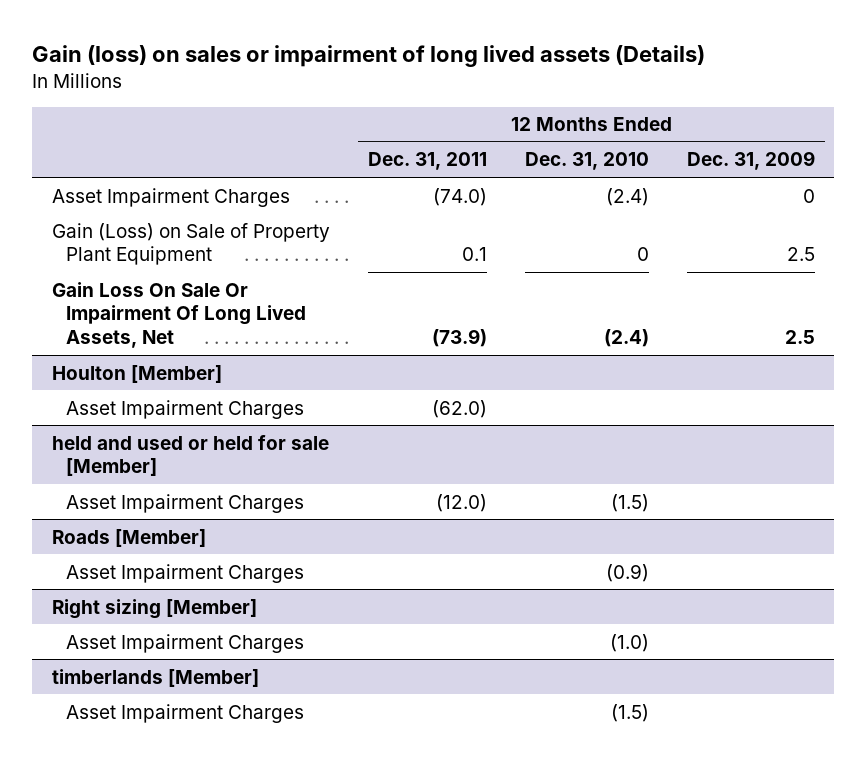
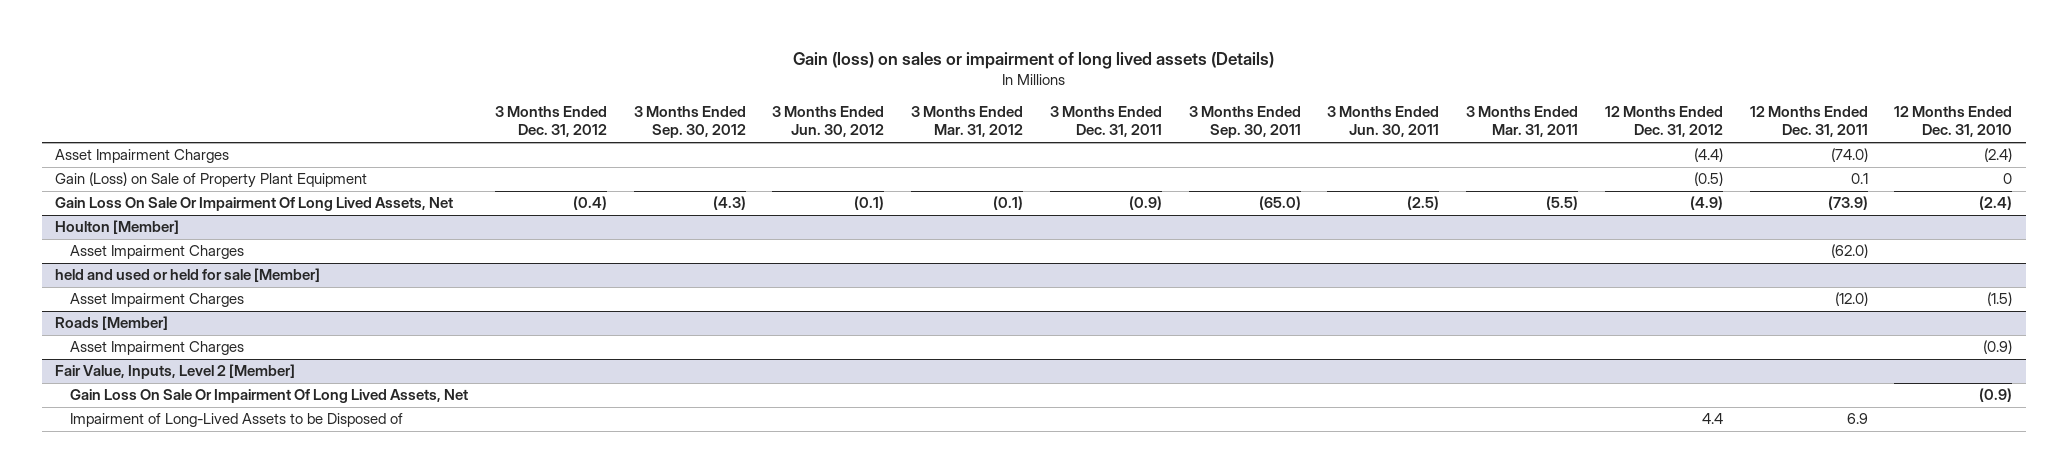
- | 12 Months Ended Dec. 31, 2011 | 12 Months Ended Dec. 31, 2010 | 12 Months Ended Dec. 31, 2009
+ | 3 Months Ended Dec. 31, 2012 | 3 Months Ended Sep. 30, 2012 | 3 Months Ended Jun. 30, 2012 | 3 Months Ended Mar. 31, 2012 | 3 Months Ended Dec. 31, 2011 | 3 Months Ended Sep. 30, 2011 | 3 Months Ended Jun. 30, 2011 | 3 Months Ended Mar. 31, 2011 | 12 Months Ended Dec. 31, 2012 | 12 Months Ended Dec. 31, 2011 | 12 Months Ended Dec. 31, 2010
- Right sizing [Member]
- Asset Impairment Charges | | (1.0) |
- timberlands [Member]
- Asset Impairment Charges | | (1.5) |
+ Fair Value, Inputs, Level 2 [Member]
+ Gain Loss On Sale Or Impairment Of Long Lived Assets, Net | | | | | | | | | | | (0.9)
+ Impairment of Long-Lived Assets to be Disposed of | | | | | | | | | 4.4 | 6.9 |

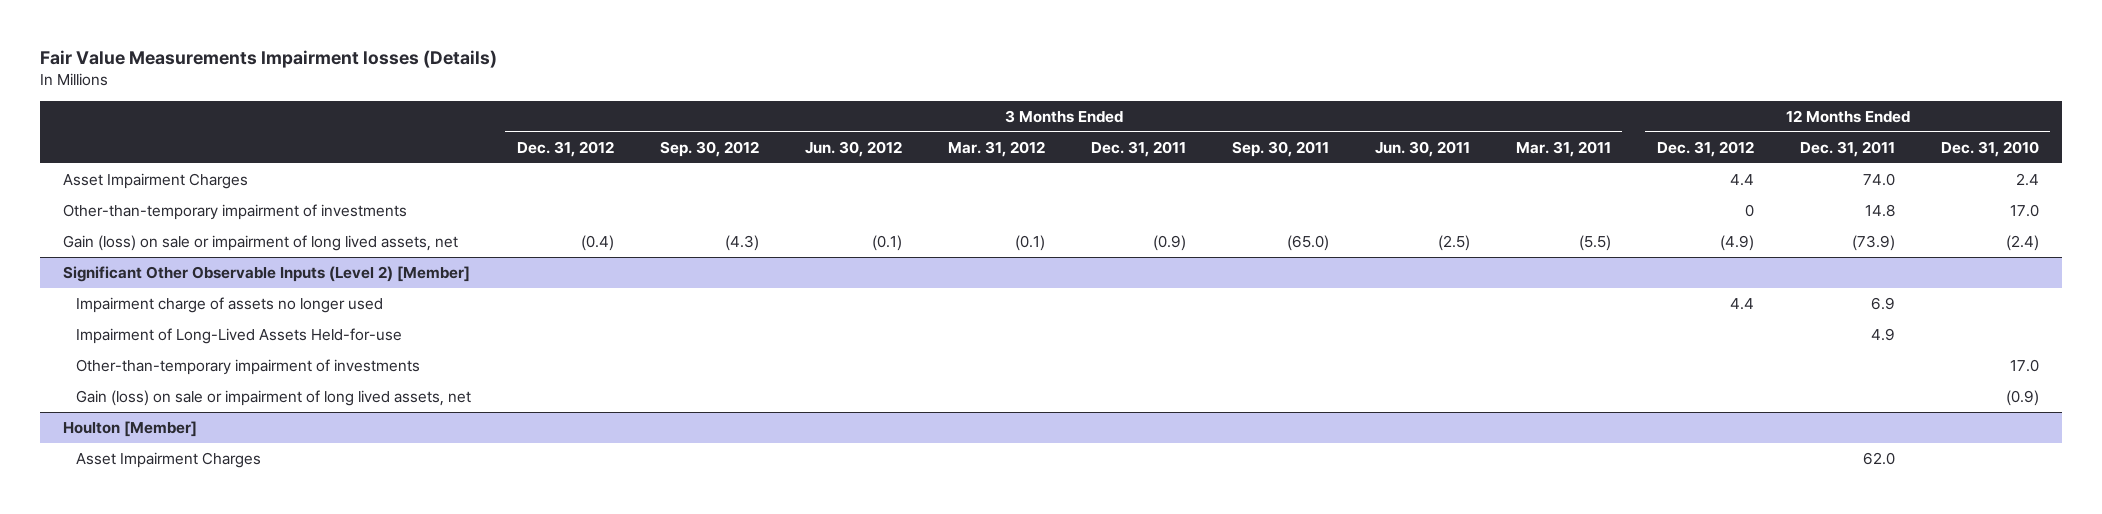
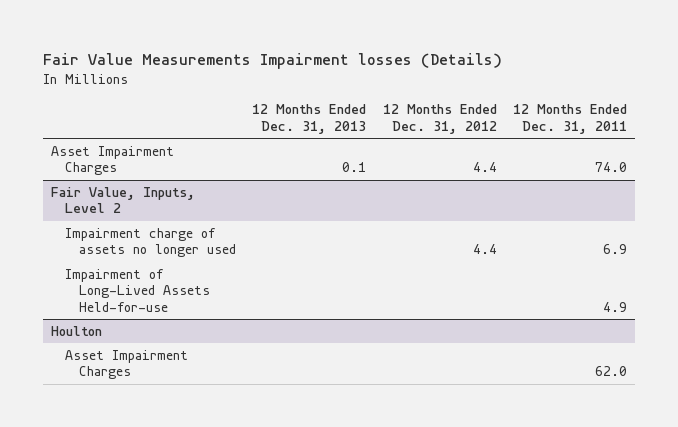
- | 3 Months Ended Dec. 31, 2012 | 3 Months Ended Sep. 30, 2012 | 3 Months Ended Jun. 30, 2012 | 3 Months Ended Mar. 31, 2012 | 3 Months Ended Dec. 31, 2011 | 3 Months Ended Sep. 30, 2011 | 3 Months Ended Jun. 30, 2011 | 3 Months Ended Mar. 31, 2011 | 12 Months Ended Dec. 31, 2012 | 12 Months Ended Dec. 31, 2011 | 12 Months Ended Dec. 31, 2010
+ | 12 Months Ended Dec. 31, 2013 | 12 Months Ended Dec. 31, 2012 | 12 Months Ended Dec. 31, 2011
- Other-than-temporary impairment of investments | | | | | | | | | 0 | 14.8 | 17.0
- Gain (loss) on sale or impairment of long lived assets, net | (0.4) | (4.3) | (0.1) | (0.1) | (0.9) | (65.0) | (2.5) | (5.5) | (4.9) | (73.9) | (2.4)
- Significant Other Observable Inputs (Level 2) [Member]
+ Fair Value, Inputs, Level 2
- Other-than-temporary impairment of investments | | | | | | | | | | | 17.0
- Gain (loss) on sale or impairment of long lived assets, net | | | | | | | | | | | (0.9)
- Houlton [Member]
+ Houlton

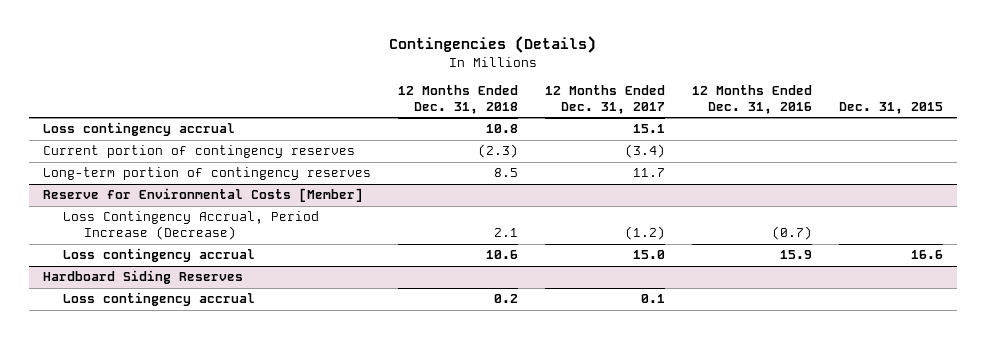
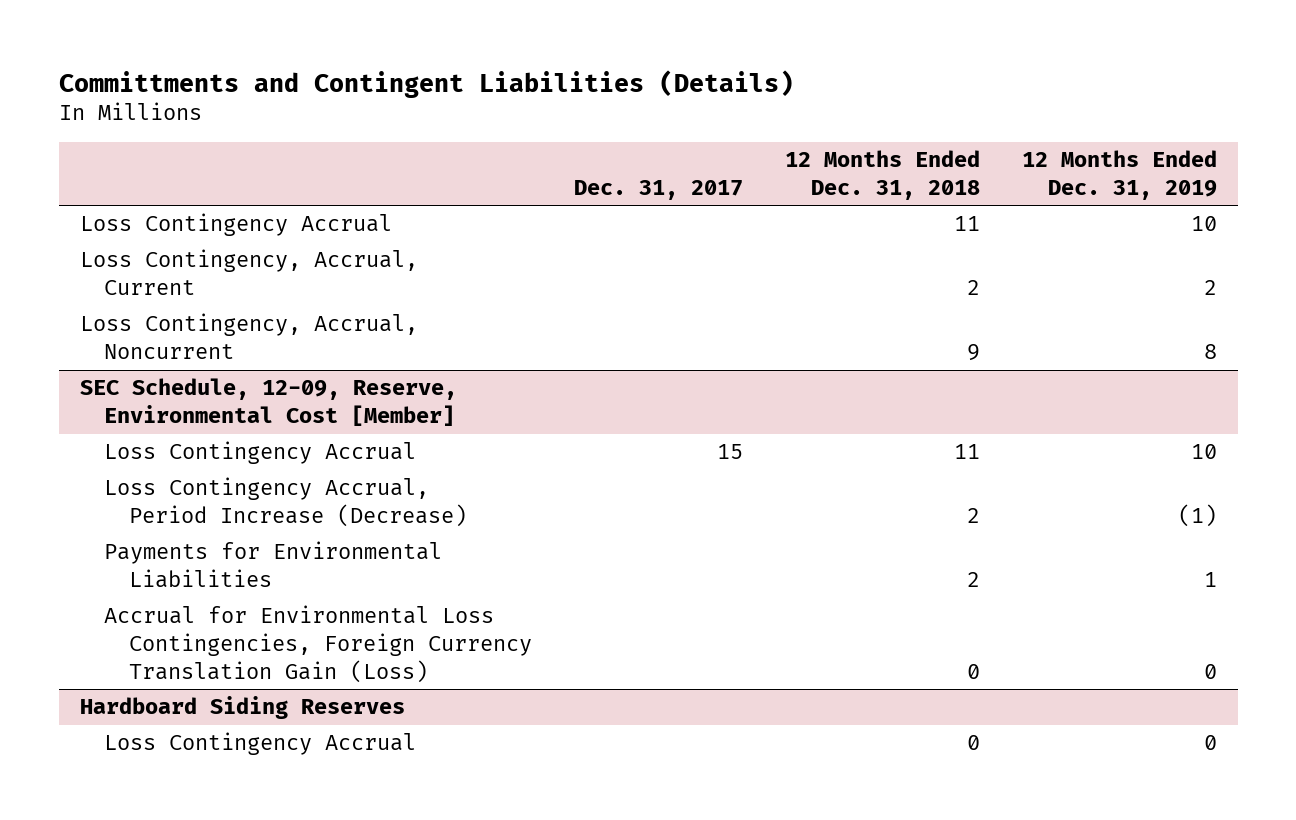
- Contingencies (Details)
+ Committments and Contingent Liabilities (Details)
- | 12 Months Ended Dec. 31, 2018 | 12 Months Ended Dec. 31, 2017 | 12 Months Ended Dec. 31, 2016 | Dec. 31, 2015
+ | Dec. 31, 2017 | 12 Months Ended Dec. 31, 2018 | 12 Months Ended Dec. 31, 2019
- Loss contingency accrual | 10.8 | 15.1 | |
- Current portion of contingency reserves | (2.3) | (3.4) | |
- Long-term portion of contingency reserves | 8.5 | 11.7 | |
- Reserve for Environmental Costs [Member]
- Loss Contingency Accrual, Period Increase (Decrease) | 2.1 | (1.2) | (0.7) |
- Loss contingency accrual | 10.6 | 15.0 | 15.9 | 16.6
+ Loss Contingency Accrual | | 11 | 10
+ Loss Contingency, Accrual, Current | | 2 | 2
+ Loss Contingency, Accrual, Noncurrent | | 9 | 8
+ SEC Schedule, 12-09, Reserve, Environmental Cost [Member]
+ Loss Contingency Accrual | 15 | 11 | 10
+ Loss Contingency Accrual, Period Increase (Decrease) | | 2 | (1)
+ Payments for Environmental Liabilities | | 2 | 1
+ Accrual for Environmental Loss Contingencies, Foreign Currency Translation Gain (Loss) | | 0 | 0
@ Hardboard Siding Reserves
- Loss contingency accrual | 0.2 | 0.1 | |
+ Loss Contingency Accrual | | 0 | 0

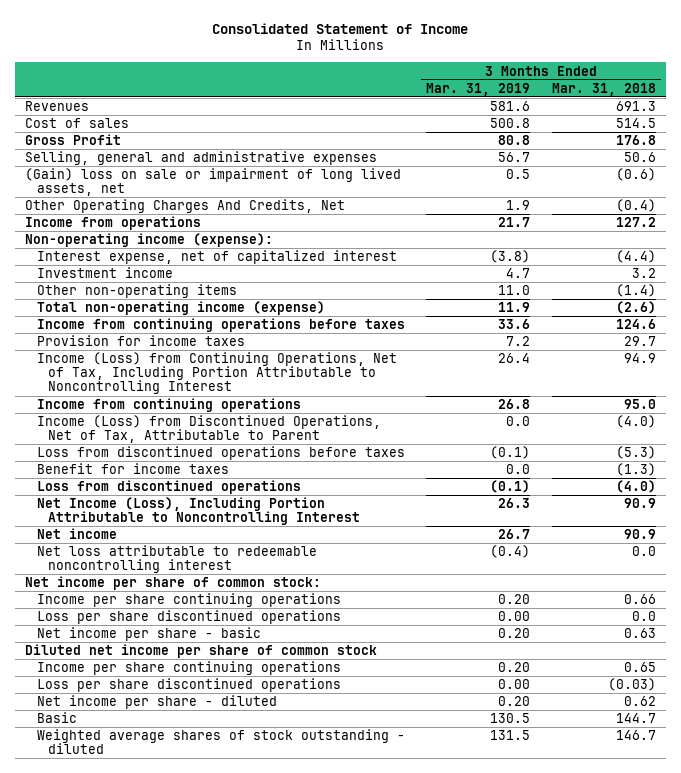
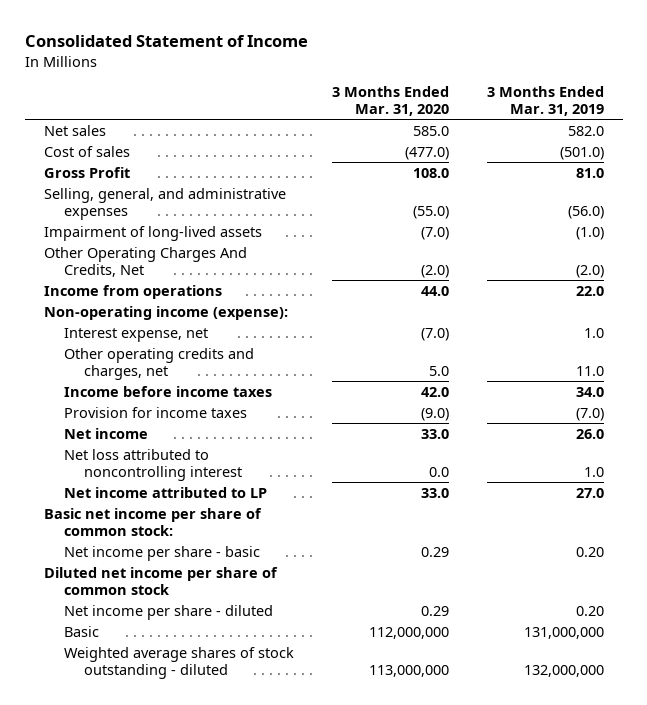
- | 3 Months Ended Mar. 31, 2019 | 3 Months Ended Mar. 31, 2018
+ | 3 Months Ended Mar. 31, 2020 | 3 Months Ended Mar. 31, 2019
- Revenues | 581.6 | 691.3
- Cost of sales | 500.8 | 514.5
- Gross Profit | 80.8 | 176.8
- Selling, general and administrative expenses | 56.7 | 50.6
- (Gain) loss on sale or impairment of long lived assets, net | 0.5 | (0.6)
- Other Operating Charges And Credits, Net | 1.9 | (0.4)
- Income from operations | 21.7 | 127.2
+ Net sales | 585.0 | 582.0
+ Cost of sales | (477.0) | (501.0)
+ Gross Profit | 108.0 | 81.0
+ Selling, general, and administrative expenses | (55.0) | (56.0)
+ Impairment of long-lived assets | (7.0) | (1.0)
+ Other Operating Charges And Credits, Net | (2.0) | (2.0)
+ Income from operations | 44.0 | 22.0
- Interest expense, net of capitalized interest | (3.8) | (4.4)
- Investment income | 4.7 | 3.2
- Other non-operating items | 11.0 | (1.4)
- Total non-operating income (expense) | 11.9 | (2.6)
- Income from continuing operations before taxes | 33.6 | 124.6
- Provision for income taxes | 7.2 | 29.7
- Income (Loss) from Continuing Operations, Net of Tax, Including Portion Attributable to Noncontrolling Interest | 26.4 | 94.9
- Income from continuing operations | 26.8 | 95.0
- Income (Loss) from Discontinued Operations, Net of Tax, Attributable to Parent | 0.0 | (4.0)
- Loss from discontinued operations before taxes | (0.1) | (5.3)
- Benefit for income taxes | 0.0 | (1.3)
- Loss from discontinued operations | (0.1) | (4.0)
- Net Income (Loss), Including Portion Attributable to Noncontrolling Interest | 26.3 | 90.9
- Net income | 26.7 | 90.9
- Net loss attributable to redeemable noncontrolling interest | (0.4) | 0.0
- Net income per share of common stock:
- Income per share continuing operations | 0.20 | 0.66
- Loss per share discontinued operations | 0.00 | 0.0
+ Interest expense, net | (7.0) | 1.0
+ Other operating credits and charges, net | 5.0 | 11.0
+ Income before income taxes | 42.0 | 34.0
+ Provision for income taxes | (9.0) | (7.0)
+ Net income | 33.0 | 26.0
+ Net loss attributed to noncontrolling interest | 0.0 | 1.0
+ Net income attributed to LP | 33.0 | 27.0
+ Basic net income per share of common stock:
- Income per share continuing operations | 0.20 | 0.65
- Loss per share discontinued operations | 0.00 | (0.03)
- Basic | 130.5 | 144.7
- Weighted average shares of stock outstanding - diluted | 131.5 | 146.7
+ Basic | 112,000,000 | 131,000,000
+ Weighted average shares of stock outstanding - diluted | 113,000,000 | 132,000,000

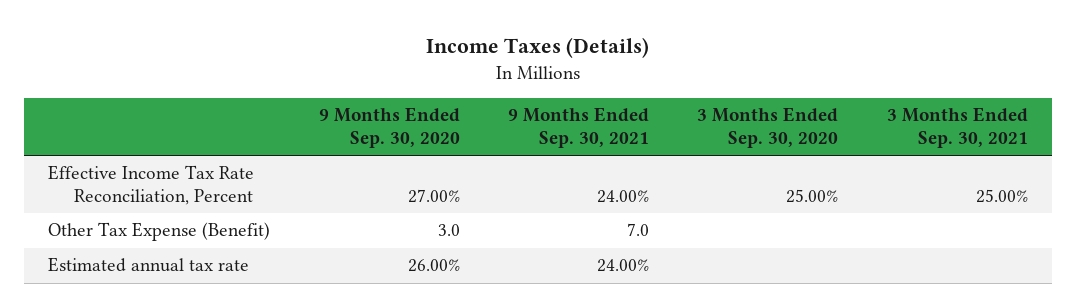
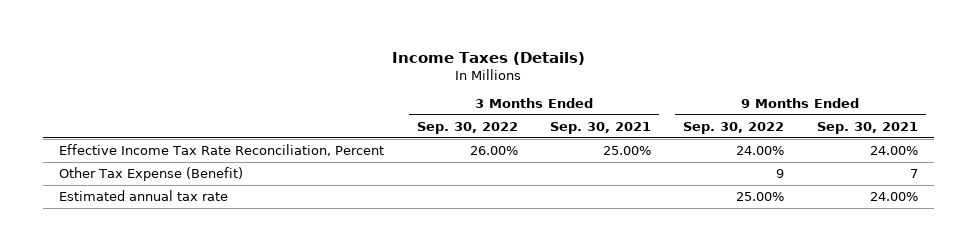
- | 9 Months Ended Sep. 30, 2020 | 9 Months Ended Sep. 30, 2021 | 3 Months Ended Sep. 30, 2020 | 3 Months Ended Sep. 30, 2021
+ | 3 Months Ended Sep. 30, 2022 | 3 Months Ended Sep. 30, 2021 | 9 Months Ended Sep. 30, 2022 | 9 Months Ended Sep. 30, 2021
- Other Tax Expense (Benefit) | 3.0 | 7.0 | |
+ Other Tax Expense (Benefit) | | | 9 | 7

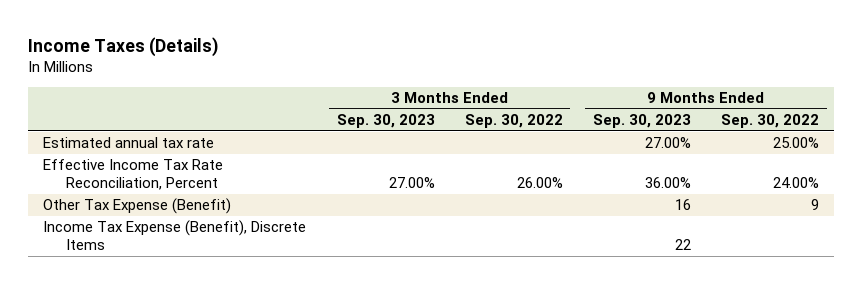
- | 3 Months Ended Sep. 30, 2022 | 3 Months Ended Sep. 30, 2021 | 9 Months Ended Sep. 30, 2022 | 9 Months Ended Sep. 30, 2021
+ | 3 Months Ended Sep. 30, 2023 | 3 Months Ended Sep. 30, 2022 | 9 Months Ended Sep. 30, 2023 | 9 Months Ended Sep. 30, 2022
moved up: Estimated annual tax rate | | | 27.00% | 25.00%
+ Income Tax Expense (Benefit), Discrete Items | | | 22 |

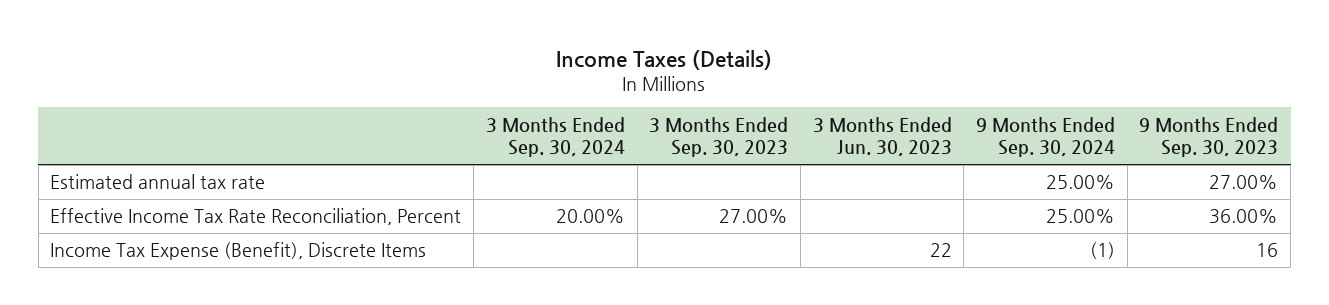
- | 3 Months Ended Sep. 30, 2023 | 3 Months Ended Sep. 30, 2022 | 9 Months Ended Sep. 30, 2023 | 9 Months Ended Sep. 30, 2022
+ | 3 Months Ended Sep. 30, 2024 | 3 Months Ended Sep. 30, 2023 | 3 Months Ended Jun. 30, 2023 | 9 Months Ended Sep. 30, 2024 | 9 Months Ended Sep. 30, 2023
- Other Tax Expense (Benefit) | | | 16 | 9
- Income Tax Expense (Benefit), Discrete Items | | | 22 |
+ Income Tax Expense (Benefit), Discrete Items | | | 22 | (1) | 16

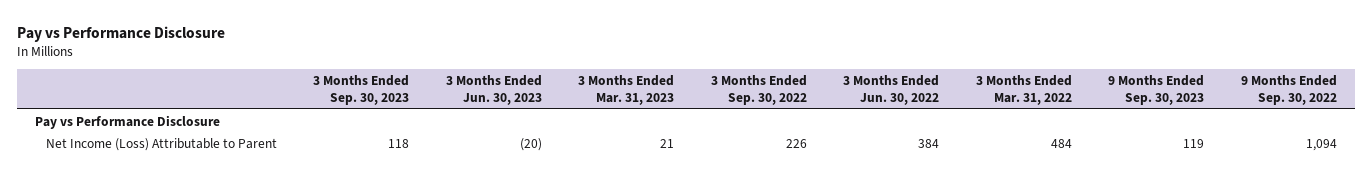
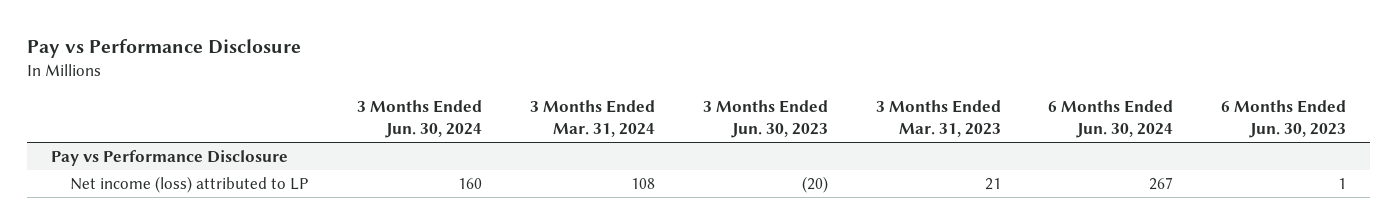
- | 3 Months Ended Sep. 30, 2023 | 3 Months Ended Jun. 30, 2023 | 3 Months Ended Mar. 31, 2023 | 3 Months Ended Sep. 30, 2022 | 3 Months Ended Jun. 30, 2022 | 3 Months Ended Mar. 31, 2022 | 9 Months Ended Sep. 30, 2023 | 9 Months Ended Sep. 30, 2022
+ | 3 Months Ended Jun. 30, 2024 | 3 Months Ended Mar. 31, 2024 | 3 Months Ended Jun. 30, 2023 | 3 Months Ended Mar. 31, 2023 | 6 Months Ended Jun. 30, 2024 | 6 Months Ended Jun. 30, 2023
- Net Income (Loss) Attributable to Parent | 118 | (20) | 21 | 226 | 384 | 484 | 119 | 1,094
+ Net income (loss) attributed to LP | 160 | 108 | (20) | 21 | 267 | 1

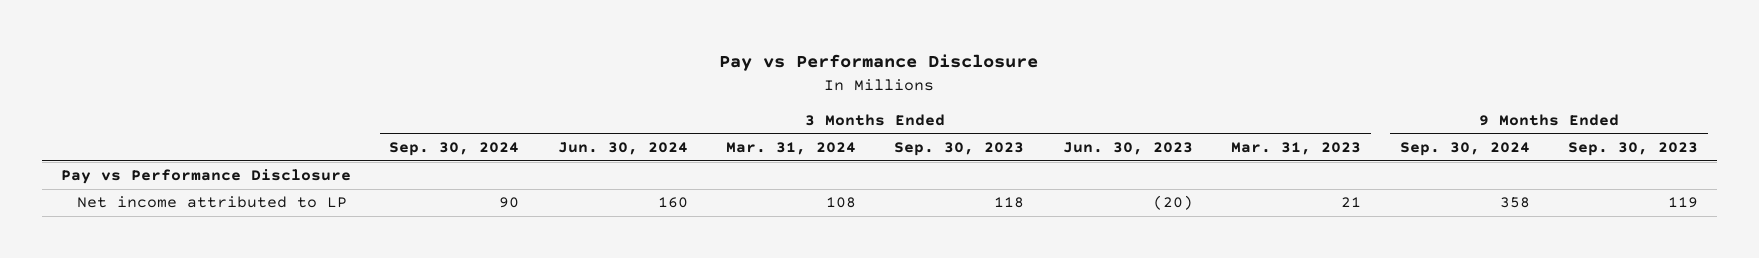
- | 3 Months Ended Jun. 30, 2024 | 3 Months Ended Mar. 31, 2024 | 3 Months Ended Jun. 30, 2023 | 3 Months Ended Mar. 31, 2023 | 6 Months Ended Jun. 30, 2024 | 6 Months Ended Jun. 30, 2023
+ | 3 Months Ended Sep. 30, 2024 | 3 Months Ended Jun. 30, 2024 | 3 Months Ended Mar. 31, 2024 | 3 Months Ended Sep. 30, 2023 | 3 Months Ended Jun. 30, 2023 | 3 Months Ended Mar. 31, 2023 | 9 Months Ended Sep. 30, 2024 | 9 Months Ended Sep. 30, 2023
- Net income (loss) attributed to LP | 160 | 108 | (20) | 21 | 267 | 1
+ Net income attributed to LP | 90 | 160 | 108 | 118 | (20) | 21 | 358 | 119

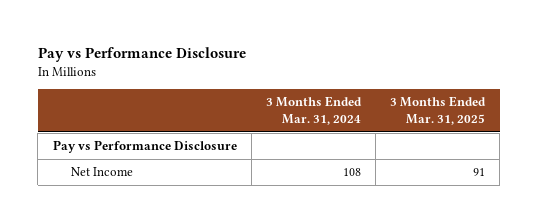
- | 3 Months Ended Sep. 30, 2024 | 3 Months Ended Jun. 30, 2024 | 3 Months Ended Mar. 31, 2024 | 3 Months Ended Sep. 30, 2023 | 3 Months Ended Jun. 30, 2023 | 3 Months Ended Mar. 31, 2023 | 9 Months Ended Sep. 30, 2024 | 9 Months Ended Sep. 30, 2023
+ | 3 Months Ended Mar. 31, 2024 | 3 Months Ended Mar. 31, 2025
- Net income attributed to LP | 90 | 160 | 108 | 118 | (20) | 21 | 358 | 119
+ Net Income | 108 | 91

